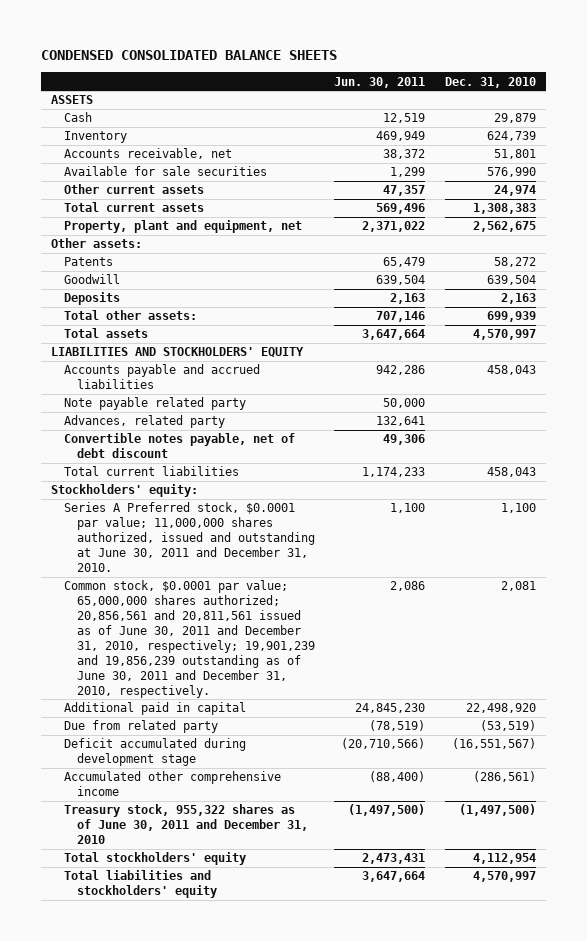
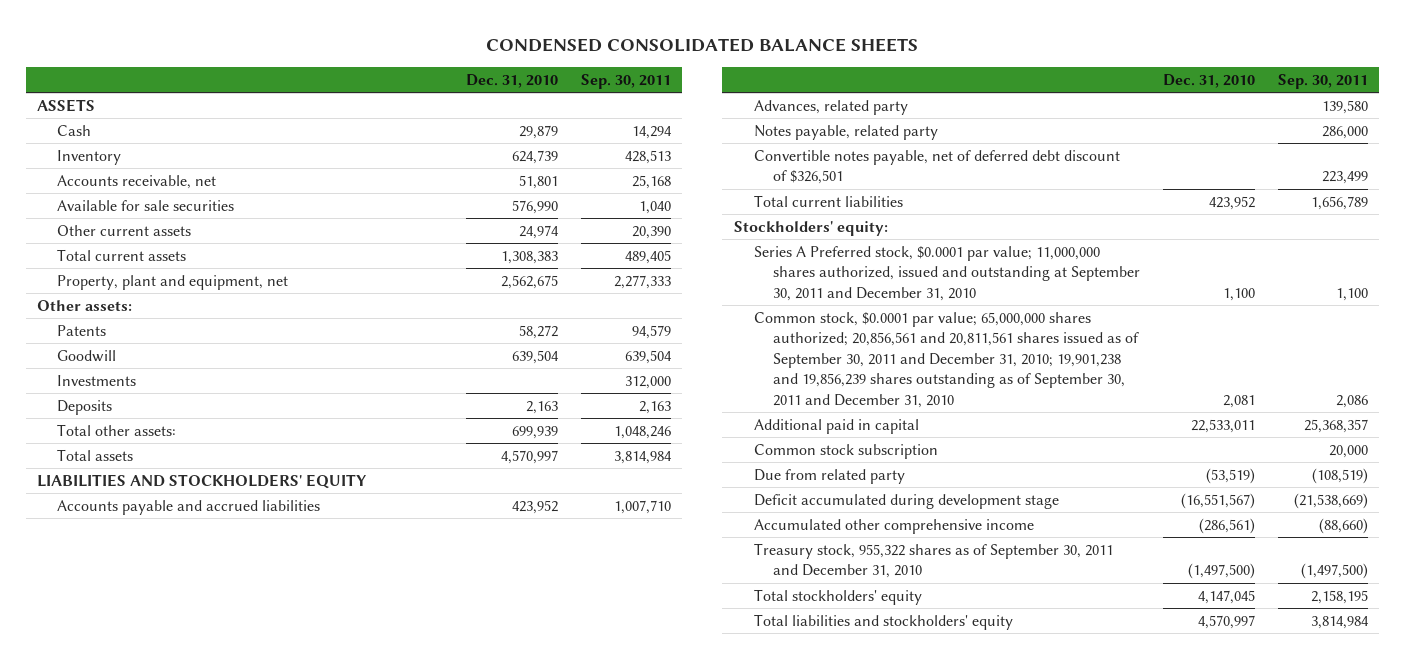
- | Jun. 30, 2011 | Dec. 31, 2010
+ | Dec. 31, 2010 | Sep. 30, 2011
+ Investments | | 312,000
- Accounts payable and accrued liabilities | 942,286 | 458,043
- Note payable related party | 50,000 |
+ Accounts payable and accrued liabilities | 423,952 | 1,007,710
- Convertible notes payable, net of debt discount | 49,306 |
- Total current liabilities | 1,174,233 | 458,043
+ Notes payable, related party | | 286,000
+ Convertible notes payable, net of deferred debt discount of $326,501 | | 223,499
+ Total current liabilities | 423,952 | 1,656,789
- Series A Preferred stock, $0.0001 par value; 11,000,000 shares authorized, issued and outstanding at June 30, 2011 and December 31, 2010. | 1,100 | 1,100
- Common stock, $0.0001 par value; 65,000,000 shares authorized; 20,856,561 and 20,811,561 issued as of June 30, 2011 and December 31, 2010, respectively; 19,901,239 and 19,856,239 outstanding as of June 30, 2011 and December 31, 2010, respectively. | 2,086 | 2,081
- Additional paid in capital | 24,845,230 | 22,498,920
+ Series A Preferred stock, $0.0001 par value; 11,000,000 shares authorized, issued and outstanding at September 30, 2011 and December 31, 2010 | 1,100 | 1,100
+ Common stock, $0.0001 par value; 65,000,000 shares authorized; 20,856,561 and 20,811,561 shares issued as of September 30, 2011 and December 31, 2010; 19,901,238 and 19,856,239 shares outstanding as of September 30, 2011 and December 31, 2010 | 2,081 | 2,086
+ Additional paid in capital | 22,533,011 | 25,368,357
+ Common stock subscription | | 20,000
- Treasury stock, 955,322 shares as of June 30, 2011 and December 31, 2010 | (1,497,500) | (1,497,500)
- Total stockholders' equity | 2,473,431 | 4,112,954
+ Treasury stock, 955,322 shares as of September 30, 2011 and December 31, 2010 | (1,497,500) | (1,497,500)
+ Total stockholders' equity | 4,147,045 | 2,158,195

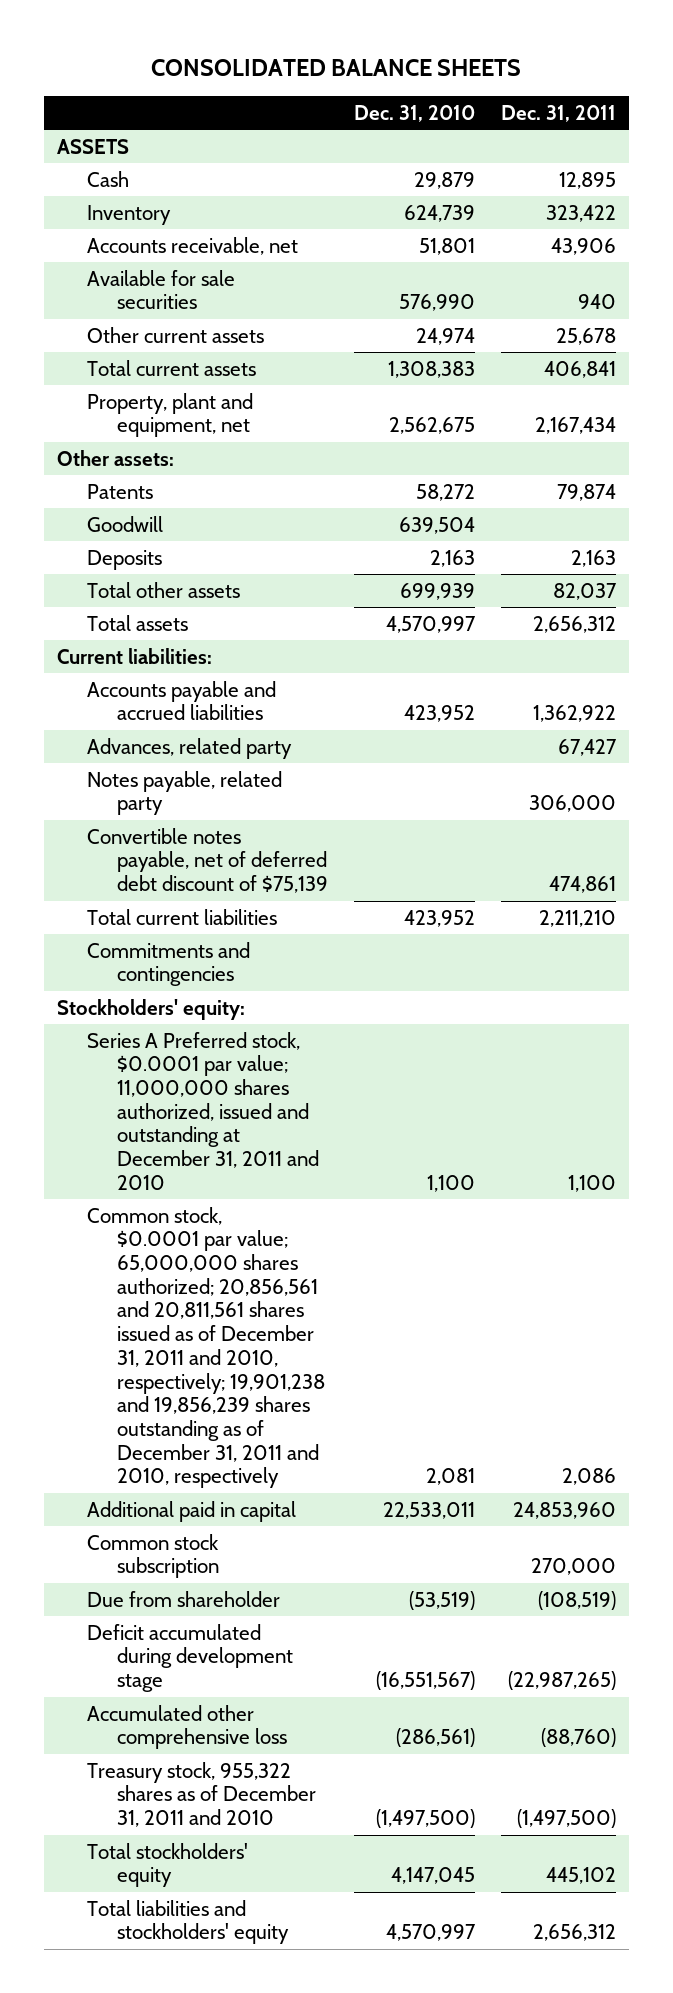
- CONDENSED CONSOLIDATED BALANCE SHEETS
+ CONSOLIDATED BALANCE SHEETS
- | Dec. 31, 2010 | Sep. 30, 2011
+ | Dec. 31, 2010 | Dec. 31, 2011
- Investments | | 312,000
- Total other assets: | 699,939 | 1,048,246
+ Total other assets | 699,939 | 82,037
- LIABILITIES AND STOCKHOLDERS' EQUITY
+ Current liabilities:
- Convertible notes payable, net of deferred debt discount of $326,501 | | 223,499
+ Convertible notes payable, net of deferred debt discount of $75,139 | | 474,861
+ Commitments and contingencies
- Series A Preferred stock, $0.0001 par value; 11,000,000 shares authorized, issued and outstanding at September 30, 2011 and December 31, 2010 | 1,100 | 1,100
- Common stock, $0.0001 par value; 65,000,000 shares authorized; 20,856,561 and 20,811,561 shares issued as of September 30, 2011 and December 31, 2010; 19,901,238 and 19,856,239 shares outstanding as of September 30, 2011 and December 31, 2010 | 2,081 | 2,086
+ Series A Preferred stock, $0.0001 par value; 11,000,000 shares authorized, issued and outstanding at December 31, 2011 and 2010 | 1,100 | 1,100
+ Common stock, $0.0001 par value; 65,000,000 shares authorized; 20,856,561 and 20,811,561 shares issued as of December 31, 2011 and 2010, respectively; 19,901,238 and 19,856,239 shares outstanding as of December 31, 2011 and 2010, respectively | 2,081 | 2,086
- Due from related party | (53,519) | (108,519)
+ Due from shareholder | (53,519) | (108,519)
- Accumulated other comprehensive income | (286,561) | (88,660)
- Treasury stock, 955,322 shares as of September 30, 2011 and December 31, 2010 | (1,497,500) | (1,497,500)
+ Accumulated other comprehensive loss | (286,561) | (88,760)
+ Treasury stock, 955,322 shares as of December 31, 2011 and 2010 | (1,497,500) | (1,497,500)

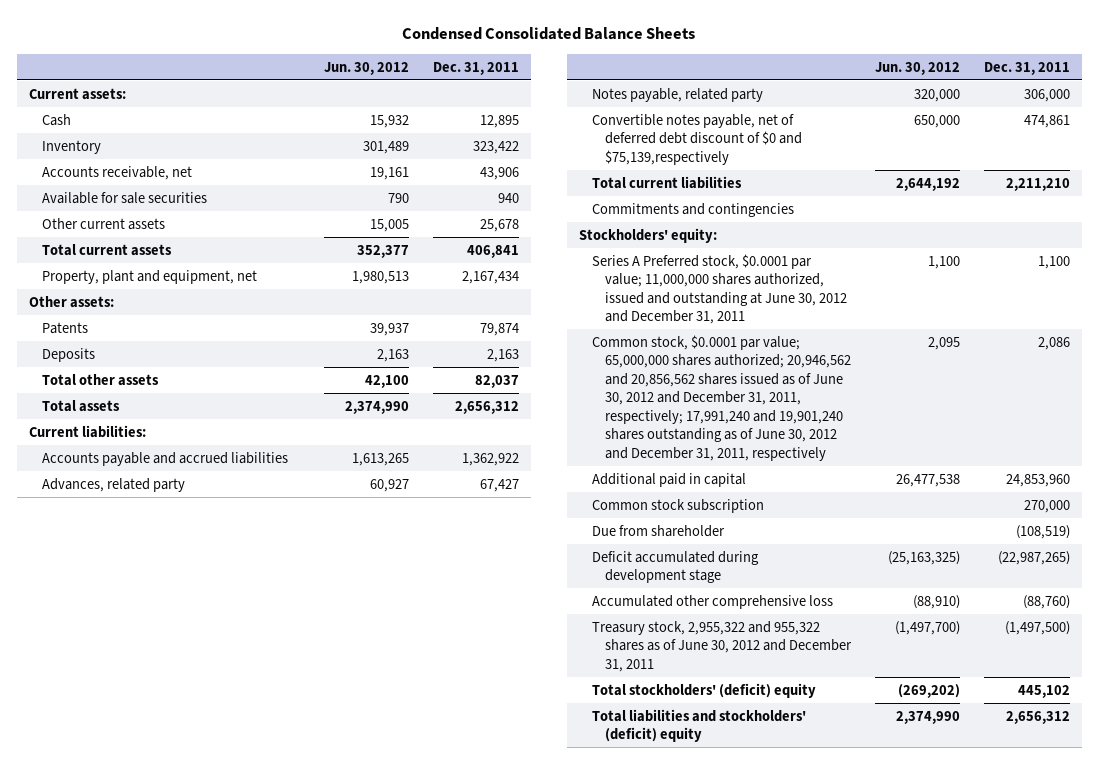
- CONSOLIDATED BALANCE SHEETS
+ Condensed Consolidated Balance Sheets
- | Dec. 31, 2010 | Dec. 31, 2011
+ | Jun. 30, 2012 | Dec. 31, 2011
- ASSETS
+ Current assets:
- Goodwill | 639,504 |
- Convertible notes payable, net of deferred debt discount of $75,139 | | 474,861
+ Convertible notes payable, net of deferred debt discount of $0 and $75,139,respectively | 650,000 | 474,861
- Series A Preferred stock, $0.0001 par value; 11,000,000 shares authorized, issued and outstanding at December 31, 2011 and 2010 | 1,100 | 1,100
- Common stock, $0.0001 par value; 65,000,000 shares authorized; 20,856,561 and 20,811,561 shares issued as of December 31, 2011 and 2010, respectively; 19,901,238 and 19,856,239 shares outstanding as of December 31, 2011 and 2010, respectively | 2,081 | 2,086
+ Series A Preferred stock, $0.0001 par value; 11,000,000 shares authorized, issued and outstanding at June 30, 2012 and December 31, 2011 | 1,100 | 1,100
+ Common stock, $0.0001 par value; 65,000,000 shares authorized; 20,946,562 and 20,856,562 shares issued as of June 30, 2012 and December 31, 2011, respectively; 17,991,240 and 19,901,240 shares outstanding as of June 30, 2012 and December 31, 2011, respectively | 2,095 | 2,086
- Treasury stock, 955,322 shares as of December 31, 2011 and 2010 | (1,497,500) | (1,497,500)
- Total stockholders' equity | 4,147,045 | 445,102
- Total liabilities and stockholders' equity | 4,570,997 | 2,656,312
+ Treasury stock, 2,955,322 and 955,322 shares as of June 30, 2012 and December 31, 2011 | (1,497,700) | (1,497,500)
+ Total stockholders' (deficit) equity | (269,202) | 445,102
+ Total liabilities and stockholders' (deficit) equity | 2,374,990 | 2,656,312

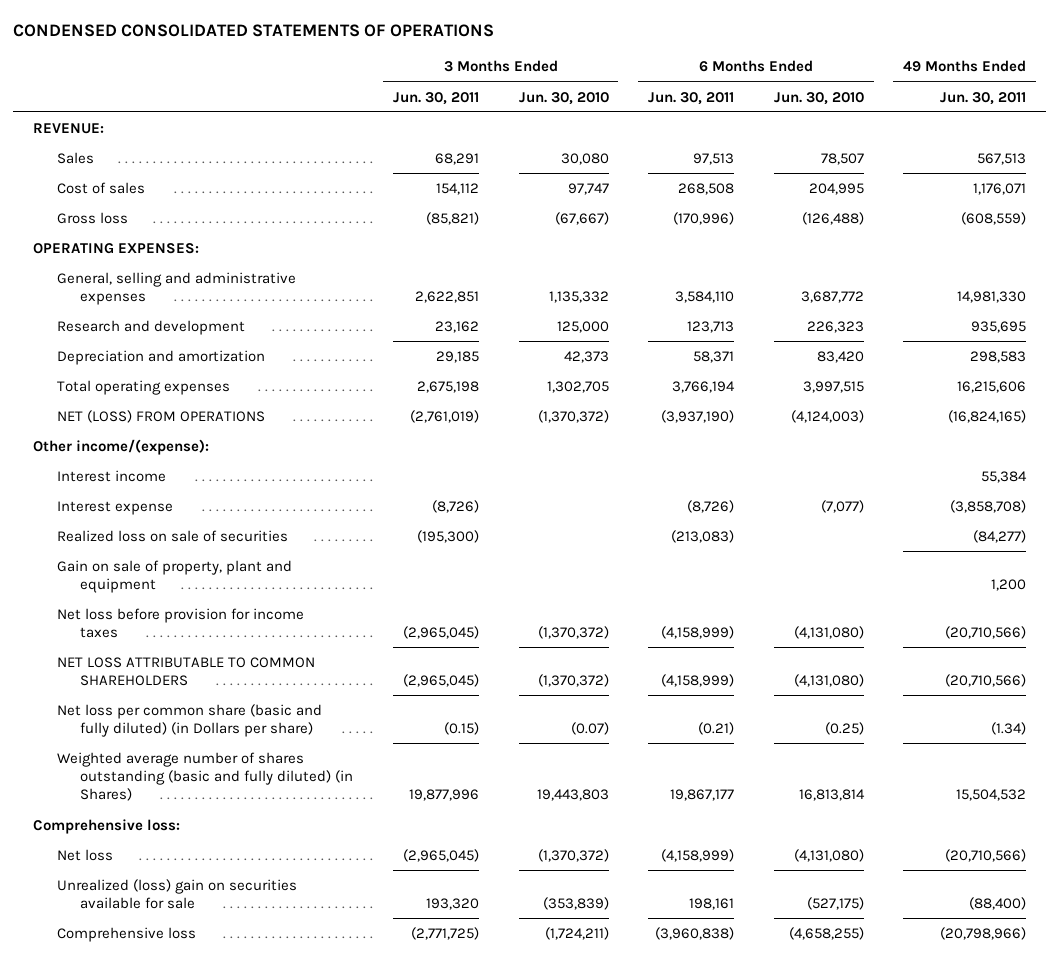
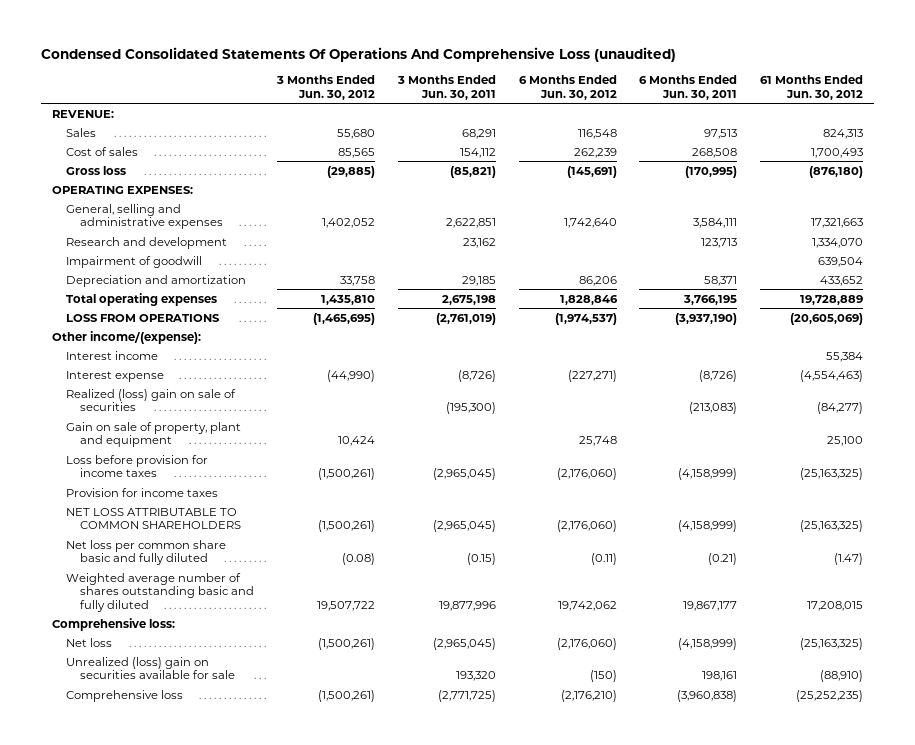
- CONDENSED CONSOLIDATED STATEMENTS OF OPERATIONS
+ Condensed Consolidated Statements Of Operations And Comprehensive Loss (unaudited)
- | 3 Months Ended Jun. 30, 2011 | 3 Months Ended Jun. 30, 2010 | 6 Months Ended Jun. 30, 2011 | 6 Months Ended Jun. 30, 2010 | 49 Months Ended Jun. 30, 2011
+ | 3 Months Ended Jun. 30, 2012 | 3 Months Ended Jun. 30, 2011 | 6 Months Ended Jun. 30, 2012 | 6 Months Ended Jun. 30, 2011 | 61 Months Ended Jun. 30, 2012
- Gross loss | (85,821) | (67,667) | (170,996) | (126,488) | (608,559)
+ Gross loss | (29,885) | (85,821) | (145,691) | (170,995) | (876,180)
- General, selling and administrative expenses | 2,622,851 | 1,135,332 | 3,584,110 | 3,687,772 | 14,981,330
+ General, selling and administrative expenses | 1,402,052 | 2,622,851 | 1,742,640 | 3,584,111 | 17,321,663
+ Impairment of goodwill | | | | | 639,504
- Total operating expenses | 2,675,198 | 1,302,705 | 3,766,194 | 3,997,515 | 16,215,606
- NET (LOSS) FROM OPERATIONS | (2,761,019) | (1,370,372) | (3,937,190) | (4,124,003) | (16,824,165)
+ Total operating expenses | 1,435,810 | 2,675,198 | 1,828,846 | 3,766,195 | 19,728,889
+ LOSS FROM OPERATIONS | (1,465,695) | (2,761,019) | (1,974,537) | (3,937,190) | (20,605,069)
- Realized loss on sale of securities | (195,300) | | (213,083) | | (84,277)
+ Realized (loss) gain on sale of securities | | (195,300) | | (213,083) | (84,277)
- Net loss before provision for income taxes | (2,965,045) | (1,370,372) | (4,158,999) | (4,131,080) | (20,710,566)
+ Loss before provision for income taxes | (1,500,261) | (2,965,045) | (2,176,060) | (4,158,999) | (25,163,325)
+ Provision for income taxes
- Net loss per common share (basic and fully diluted) (in Dollars per share) | (0.15) | (0.07) | (0.21) | (0.25) | (1.34)
- Weighted average number of shares outstanding (basic and fully diluted) (in Shares) | 19,877,996 | 19,443,803 | 19,867,177 | 16,813,814 | 15,504,532
+ Net loss per common share basic and fully diluted | (0.08) | (0.15) | (0.11) | (0.21) | (1.47)
+ Weighted average number of shares outstanding basic and fully diluted | 19,507,722 | 19,877,996 | 19,742,062 | 19,867,177 | 17,208,015

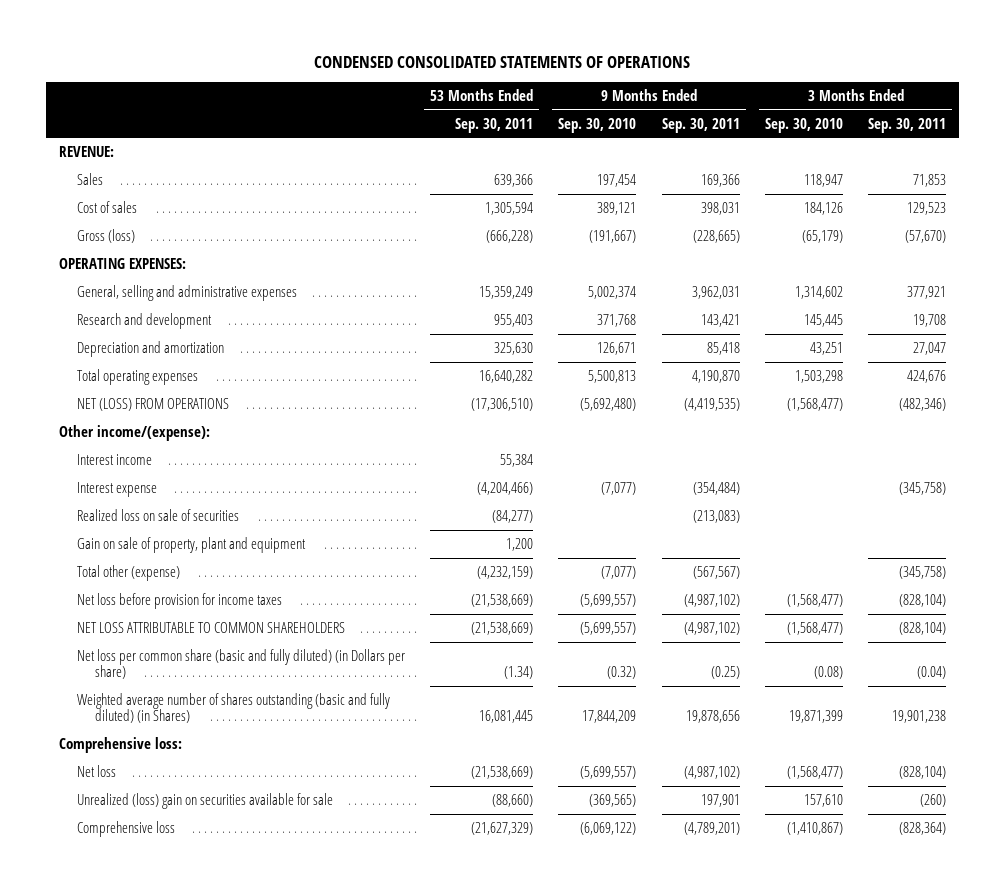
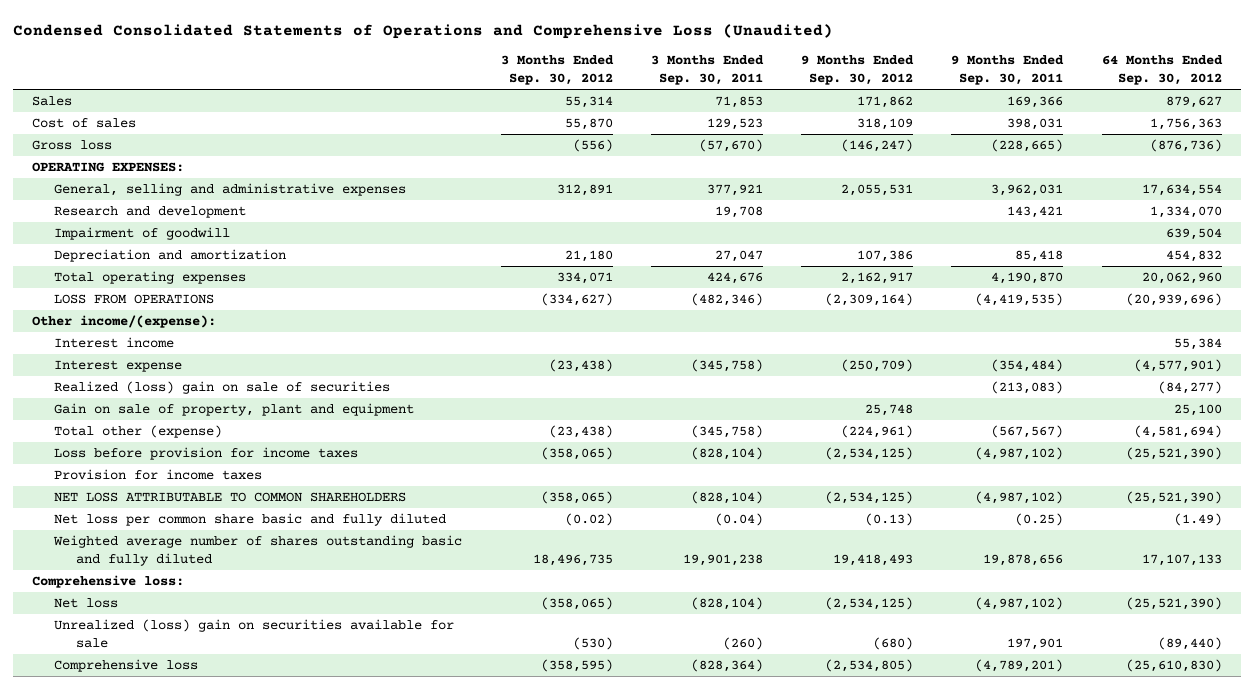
- CONDENSED CONSOLIDATED STATEMENTS OF OPERATIONS
+ Condensed Consolidated Statements of Operations and Comprehensive Loss (Unaudited)
- | 53 Months Ended Sep. 30, 2011 | 9 Months Ended Sep. 30, 2010 | 9 Months Ended Sep. 30, 2011 | 3 Months Ended Sep. 30, 2010 | 3 Months Ended Sep. 30, 2011
+ | 3 Months Ended Sep. 30, 2012 | 3 Months Ended Sep. 30, 2011 | 9 Months Ended Sep. 30, 2012 | 9 Months Ended Sep. 30, 2011 | 64 Months Ended Sep. 30, 2012
- REVENUE:
- Gross (loss) | (666,228) | (191,667) | (228,665) | (65,179) | (57,670)
+ Gross loss | (556) | (57,670) | (146,247) | (228,665) | (876,736)
+ Impairment of goodwill | | | | | 639,504
- NET (LOSS) FROM OPERATIONS | (17,306,510) | (5,692,480) | (4,419,535) | (1,568,477) | (482,346)
+ LOSS FROM OPERATIONS | (334,627) | (482,346) | (2,309,164) | (4,419,535) | (20,939,696)
- Realized loss on sale of securities | (84,277) | | (213,083) | |
+ Realized (loss) gain on sale of securities | | | | (213,083) | (84,277)
- Net loss before provision for income taxes | (21,538,669) | (5,699,557) | (4,987,102) | (1,568,477) | (828,104)
+ Loss before provision for income taxes | (358,065) | (828,104) | (2,534,125) | (4,987,102) | (25,521,390)
+ Provision for income taxes
- Net loss per common share (basic and fully diluted) (in Dollars per share) | (1.34) | (0.32) | (0.25) | (0.08) | (0.04)
- Weighted average number of shares outstanding (basic and fully diluted) (in Shares) | 16,081,445 | 17,844,209 | 19,878,656 | 19,871,399 | 19,901,238
+ Net loss per common share basic and fully diluted | (0.02) | (0.04) | (0.13) | (0.25) | (1.49)
+ Weighted average number of shares outstanding basic and fully diluted | 18,496,735 | 19,901,238 | 19,418,493 | 19,878,656 | 17,107,133

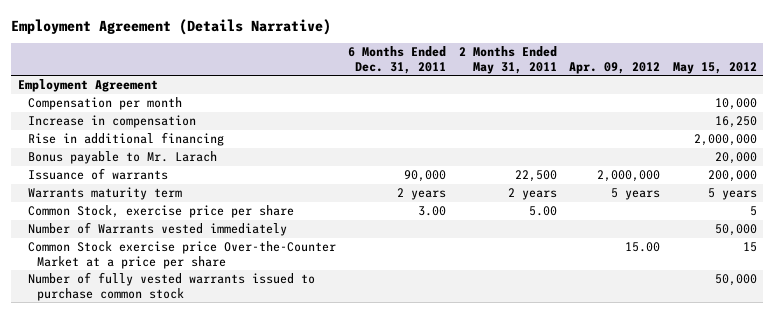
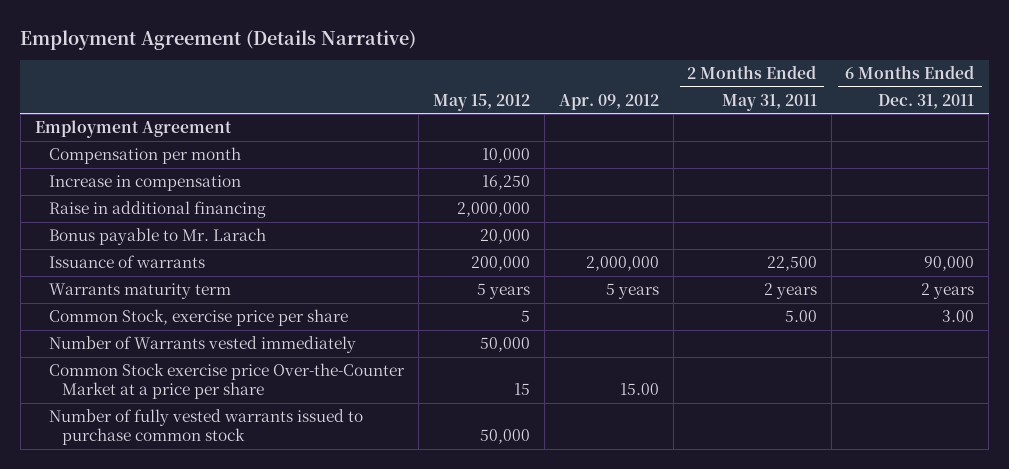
- | 6 Months Ended Dec. 31, 2011 | 2 Months Ended May 31, 2011 | Apr. 09, 2012 | May 15, 2012
+ | May 15, 2012 | Apr. 09, 2012 | 2 Months Ended May 31, 2011 | 6 Months Ended Dec. 31, 2011
- Rise in additional financing | | | | 2,000,000
+ Raise in additional financing | 2,000,000 | | |

